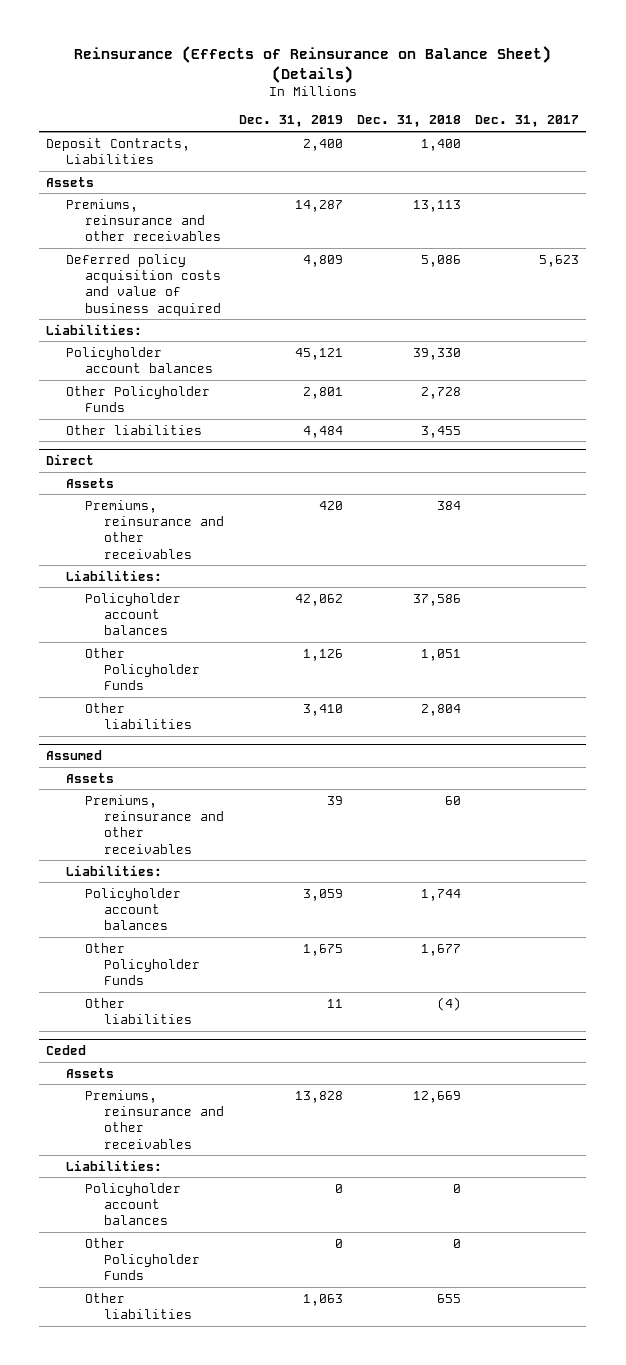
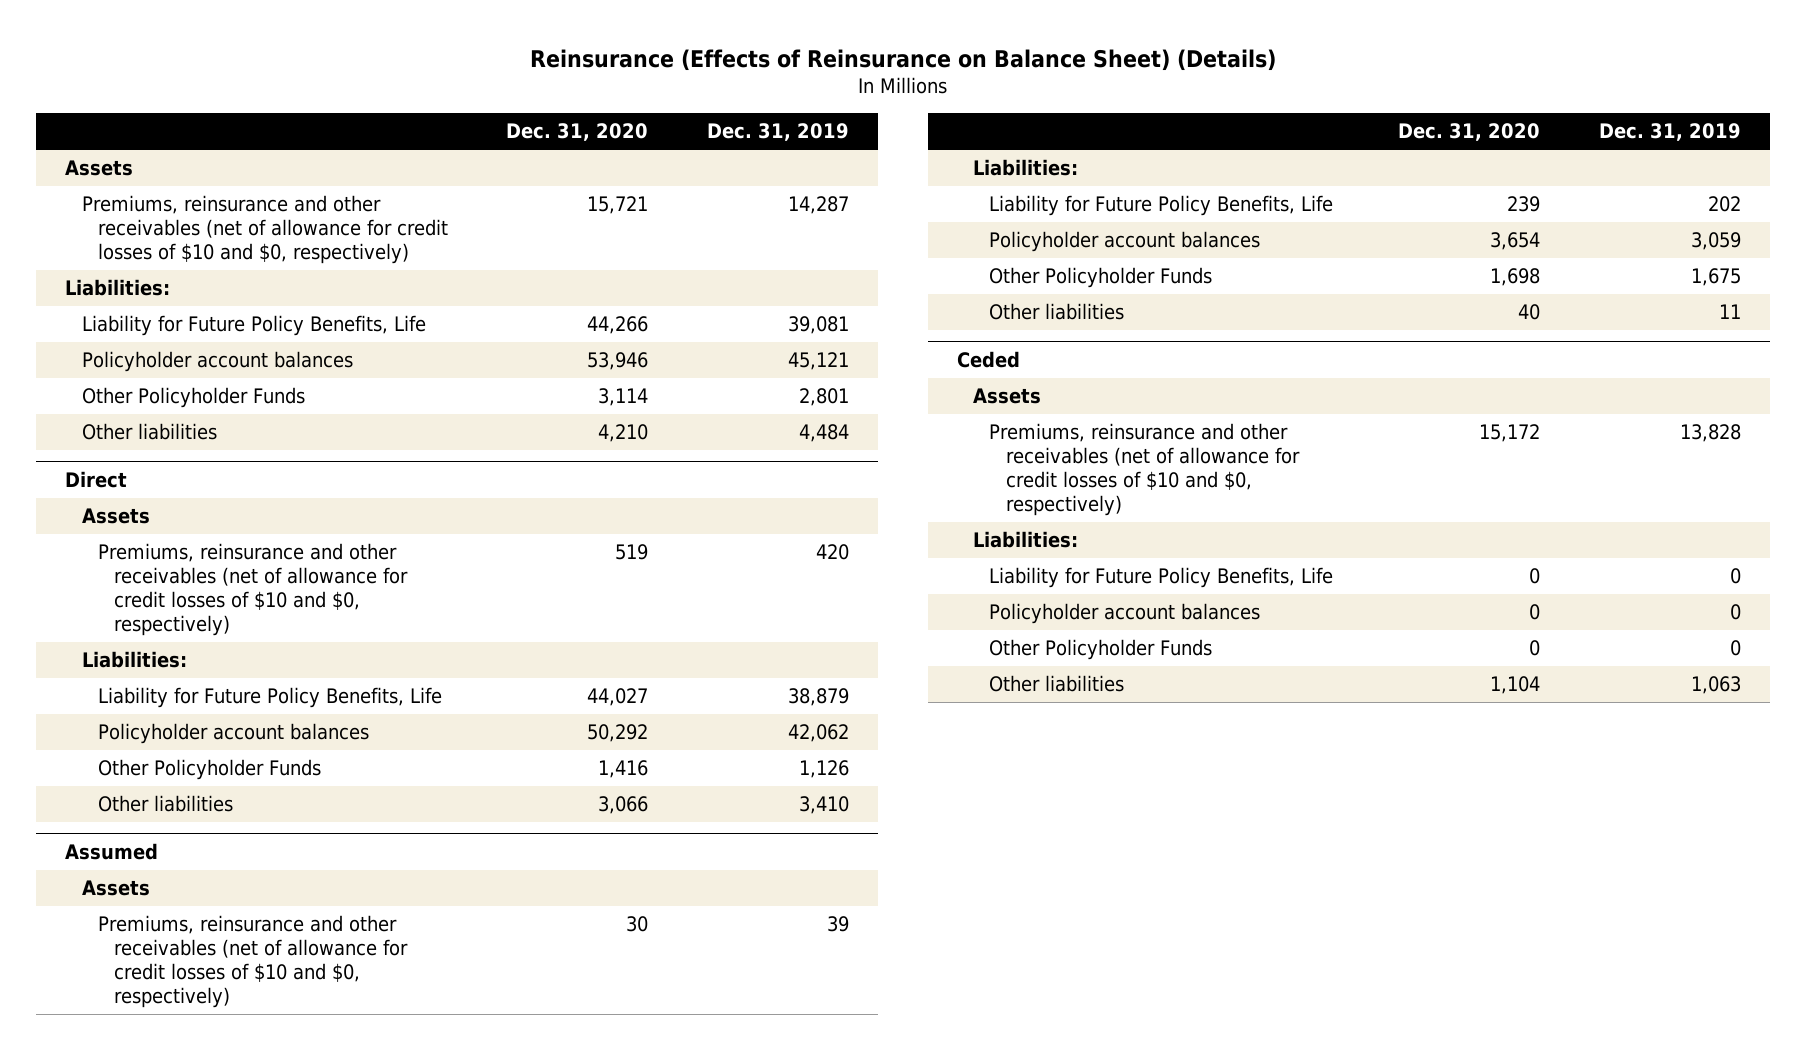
- | Dec. 31, 2019 | Dec. 31, 2018 | Dec. 31, 2017
+ | Dec. 31, 2020 | Dec. 31, 2019
- Deposit Contracts, Liabilities | 2,400 | 1,400 |
- Premiums, reinsurance and other receivables | 14,287 | 13,113 |
- Deferred policy acquisition costs and value of business acquired | 4,809 | 5,086 | 5,623
+ Premiums, reinsurance and other receivables (net of allowance for credit losses of $10 and $0, respectively) | 15,721 | 14,287
+ Liability for Future Policy Benefits, Life | 44,266 | 39,081
@ Direct
- Premiums, reinsurance and other receivables | 420 | 384 |
+ Premiums, reinsurance and other receivables (net of allowance for credit losses of $10 and $0, respectively) | 519 | 420
+ Liability for Future Policy Benefits, Life | 44,027 | 38,879
@ Assumed
- Premiums, reinsurance and other receivables | 39 | 60 |
+ Premiums, reinsurance and other receivables (net of allowance for credit losses of $10 and $0, respectively) | 30 | 39
+ Liability for Future Policy Benefits, Life | 239 | 202
@ Ceded
- Premiums, reinsurance and other receivables | 13,828 | 12,669 |
+ Premiums, reinsurance and other receivables (net of allowance for credit losses of $10 and $0, respectively) | 15,172 | 13,828
+ Liability for Future Policy Benefits, Life | 0 | 0

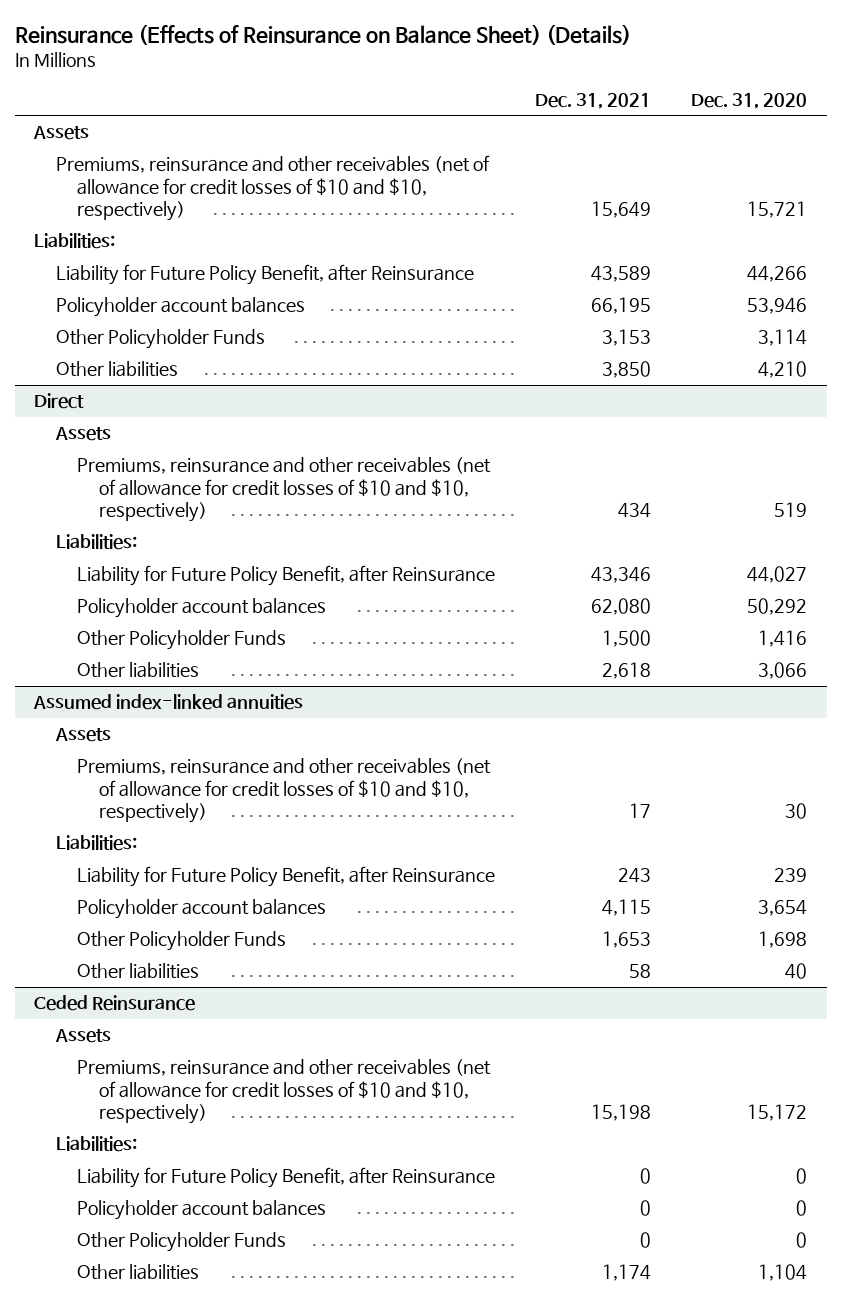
- | Dec. 31, 2020 | Dec. 31, 2019
+ | Dec. 31, 2021 | Dec. 31, 2020
- Premiums, reinsurance and other receivables (net of allowance for credit losses of $10 and $0, respectively) | 15,721 | 14,287
+ Premiums, reinsurance and other receivables (net of allowance for credit losses of $10 and $10, respectively) | 15,649 | 15,721
- Liability for Future Policy Benefits, Life | 44,266 | 39,081
+ Liability for Future Policy Benefit, after Reinsurance | 43,589 | 44,266
@ Direct
- Premiums, reinsurance and other receivables (net of allowance for credit losses of $10 and $0, respectively) | 519 | 420
+ Premiums, reinsurance and other receivables (net of allowance for credit losses of $10 and $10, respectively) | 434 | 519
- Liability for Future Policy Benefits, Life | 44,027 | 38,879
+ Liability for Future Policy Benefit, after Reinsurance | 43,346 | 44,027
- Assumed
+ Assumed index-linked annuities
- Premiums, reinsurance and other receivables (net of allowance for credit losses of $10 and $0, respectively) | 30 | 39
+ Premiums, reinsurance and other receivables (net of allowance for credit losses of $10 and $10, respectively) | 17 | 30
- Liability for Future Policy Benefits, Life | 239 | 202
+ Liability for Future Policy Benefit, after Reinsurance | 243 | 239
- Ceded
+ Ceded Reinsurance
- Premiums, reinsurance and other receivables (net of allowance for credit losses of $10 and $0, respectively) | 15,172 | 13,828
+ Premiums, reinsurance and other receivables (net of allowance for credit losses of $10 and $10, respectively) | 15,198 | 15,172
- Liability for Future Policy Benefits, Life | 0 | 0
+ Liability for Future Policy Benefit, after Reinsurance | 0 | 0

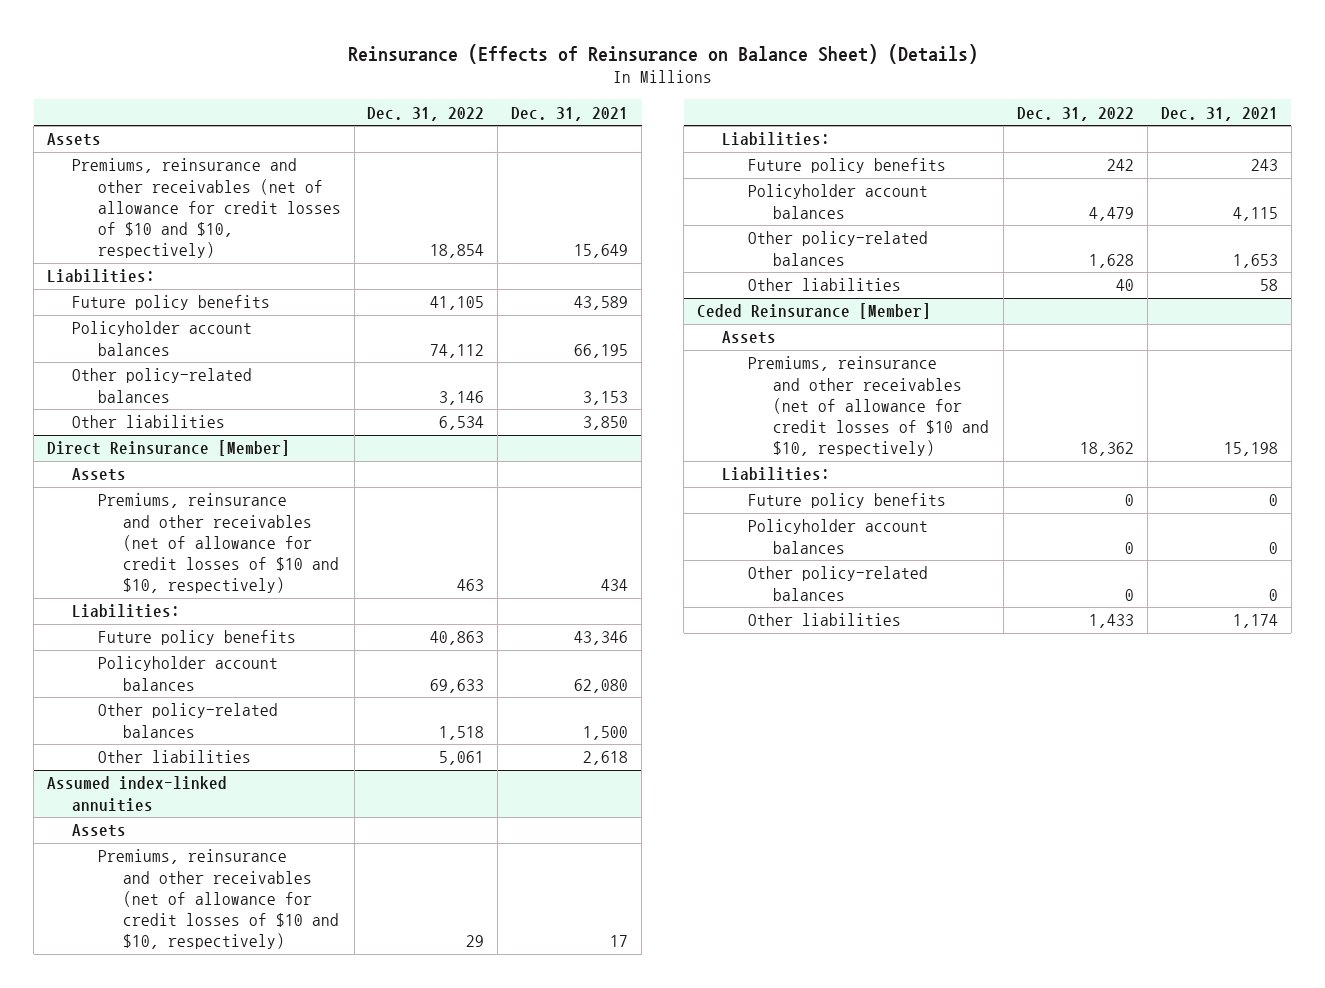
- | Dec. 31, 2021 | Dec. 31, 2020
+ | Dec. 31, 2022 | Dec. 31, 2021
- Liability for Future Policy Benefit, after Reinsurance | 43,589 | 44,266
+ Future policy benefits | 41,105 | 43,589
- Other Policyholder Funds | 3,153 | 3,114
+ Other policy-related balances | 3,146 | 3,153
- Direct
+ Direct Reinsurance [Member]
- Liability for Future Policy Benefit, after Reinsurance | 43,346 | 44,027
+ Future policy benefits | 40,863 | 43,346
- Other Policyholder Funds | 1,500 | 1,416
+ Other policy-related balances | 1,518 | 1,500
@ Assumed index-linked annuities
- Liability for Future Policy Benefit, after Reinsurance | 243 | 239
+ Future policy benefits | 242 | 243
- Other Policyholder Funds | 1,653 | 1,698
+ Other policy-related balances | 1,628 | 1,653
- Ceded Reinsurance
+ Ceded Reinsurance [Member]
- Liability for Future Policy Benefit, after Reinsurance | 0 | 0
+ Future policy benefits | 0 | 0
- Other Policyholder Funds | 0 | 0
+ Other policy-related balances | 0 | 0

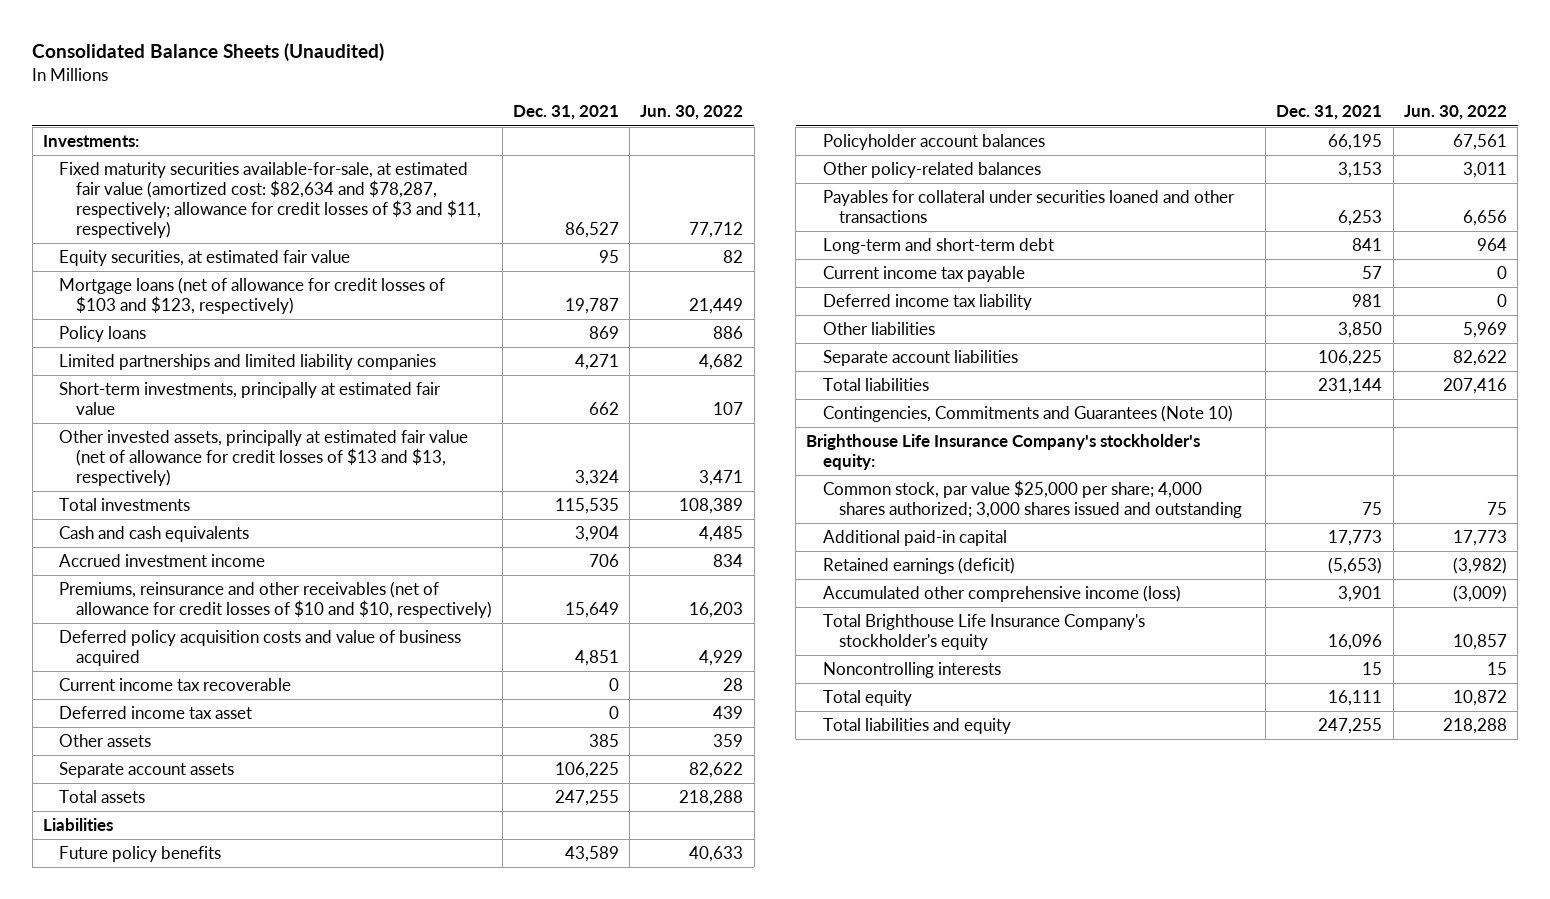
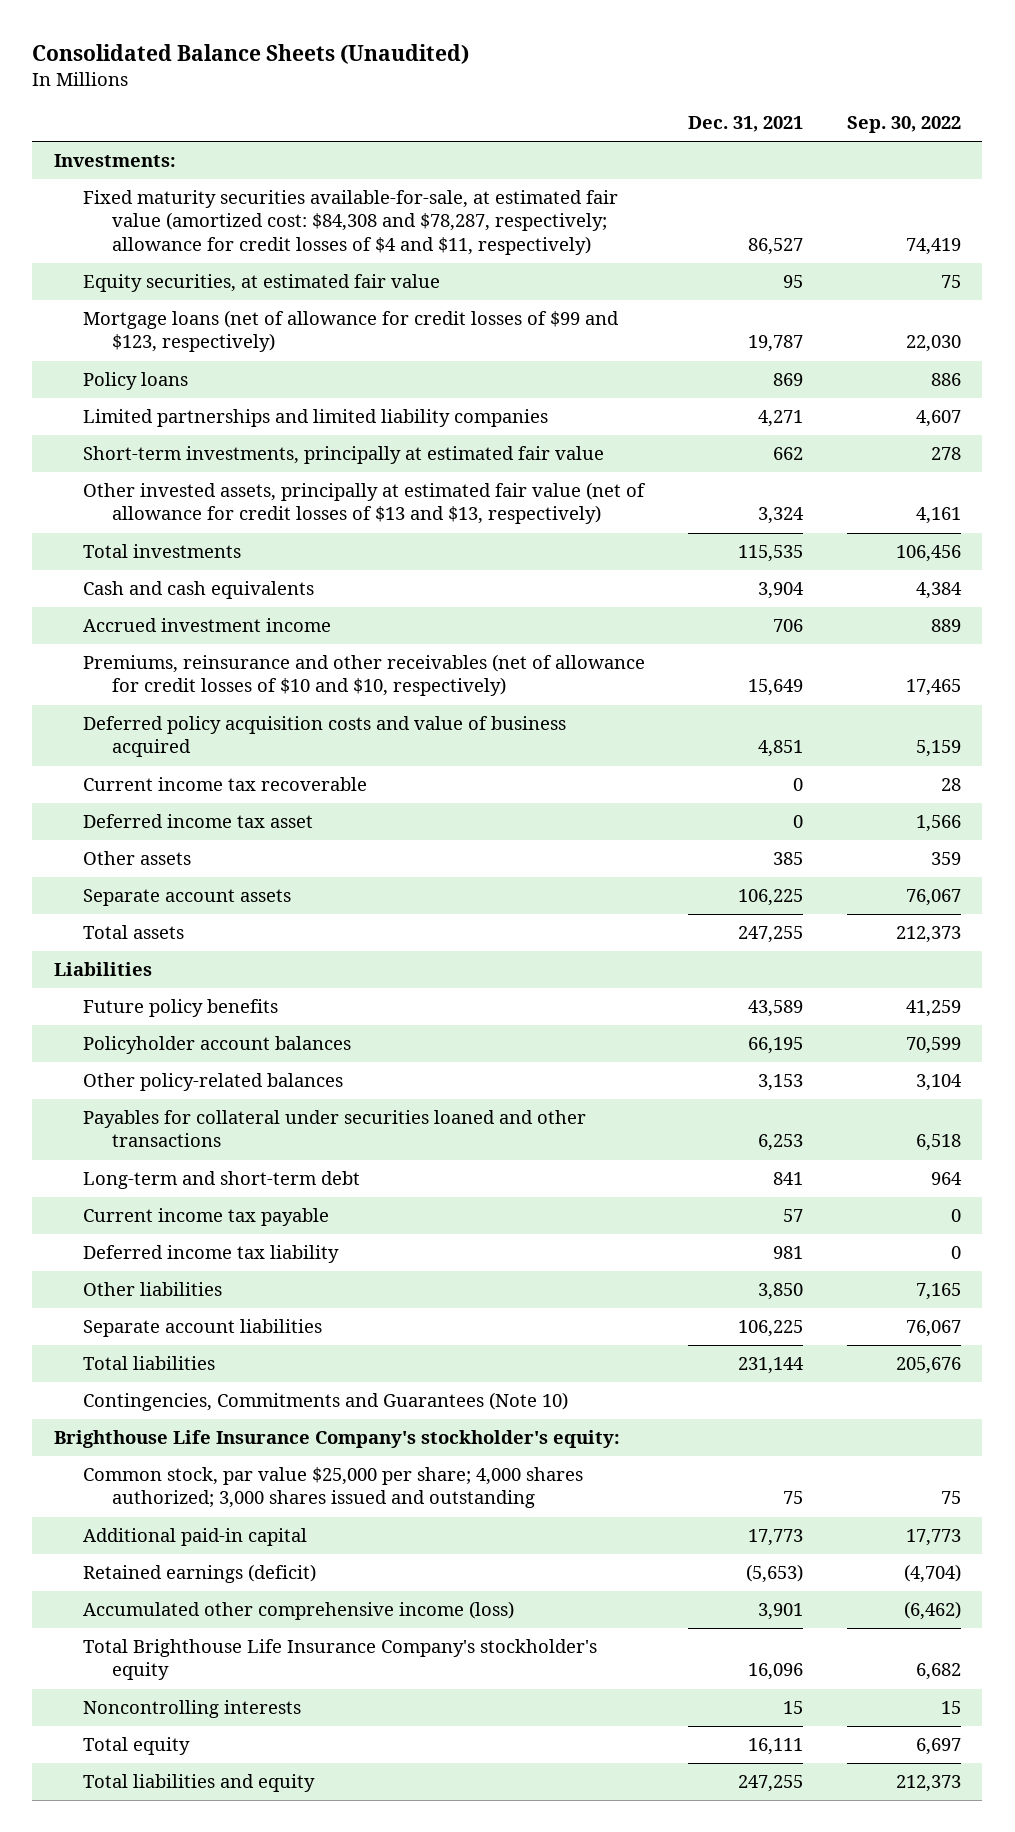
- | Dec. 31, 2021 | Jun. 30, 2022
+ | Dec. 31, 2021 | Sep. 30, 2022
- Fixed maturity securities available-for-sale, at estimated fair value (amortized cost: $82,634 and $78,287, respectively; allowance for credit losses of $3 and $11, respectively) | 86,527 | 77,712
+ Fixed maturity securities available-for-sale, at estimated fair value (amortized cost: $84,308 and $78,287, respectively; allowance for credit losses of $4 and $11, respectively) | 86,527 | 74,419
- Mortgage loans (net of allowance for credit losses of $103 and $123, respectively) | 19,787 | 21,449
+ Mortgage loans (net of allowance for credit losses of $99 and $123, respectively) | 19,787 | 22,030

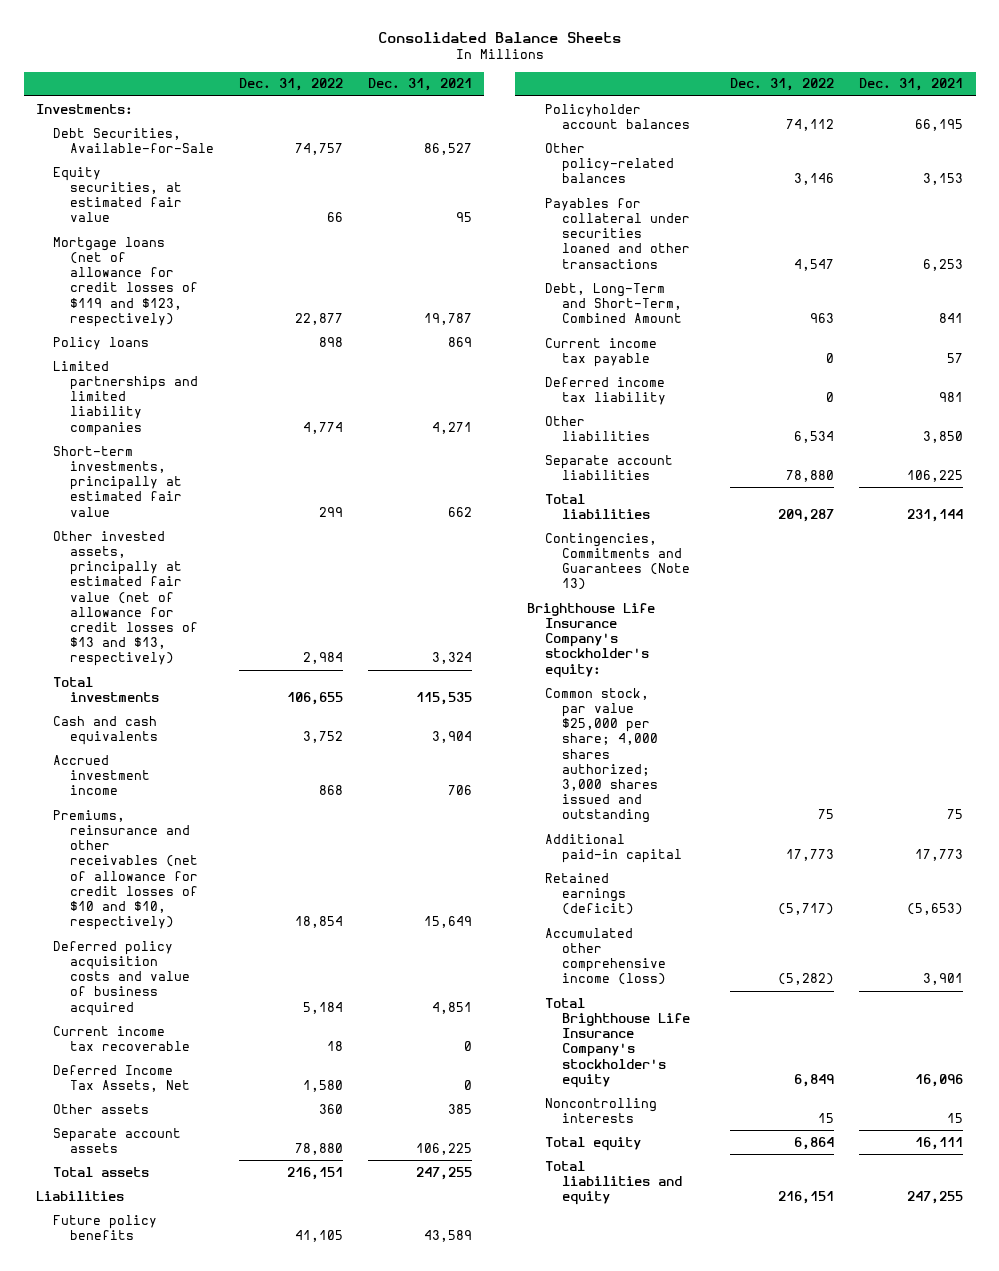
- Consolidated Balance Sheets (Unaudited)
+ Consolidated Balance Sheets
- | Dec. 31, 2021 | Sep. 30, 2022
+ | Dec. 31, 2022 | Dec. 31, 2021
- Fixed maturity securities available-for-sale, at estimated fair value (amortized cost: $84,308 and $78,287, respectively; allowance for credit losses of $4 and $11, respectively) | 86,527 | 74,419
+ Debt Securities, Available-for-Sale | 74,757 | 86,527
- Mortgage loans (net of allowance for credit losses of $99 and $123, respectively) | 19,787 | 22,030
+ Mortgage loans (net of allowance for credit losses of $119 and $123, respectively) | 22,877 | 19,787
- Deferred income tax asset | 0 | 1,566
+ Deferred Income Tax Assets, Net | 1,580 | 0
- Long-term and short-term debt | 841 | 964
+ Debt, Long-Term and Short-Term, Combined Amount | 963 | 841
- Contingencies, Commitments and Guarantees (Note 10)
+ Contingencies, Commitments and Guarantees (Note 13)

